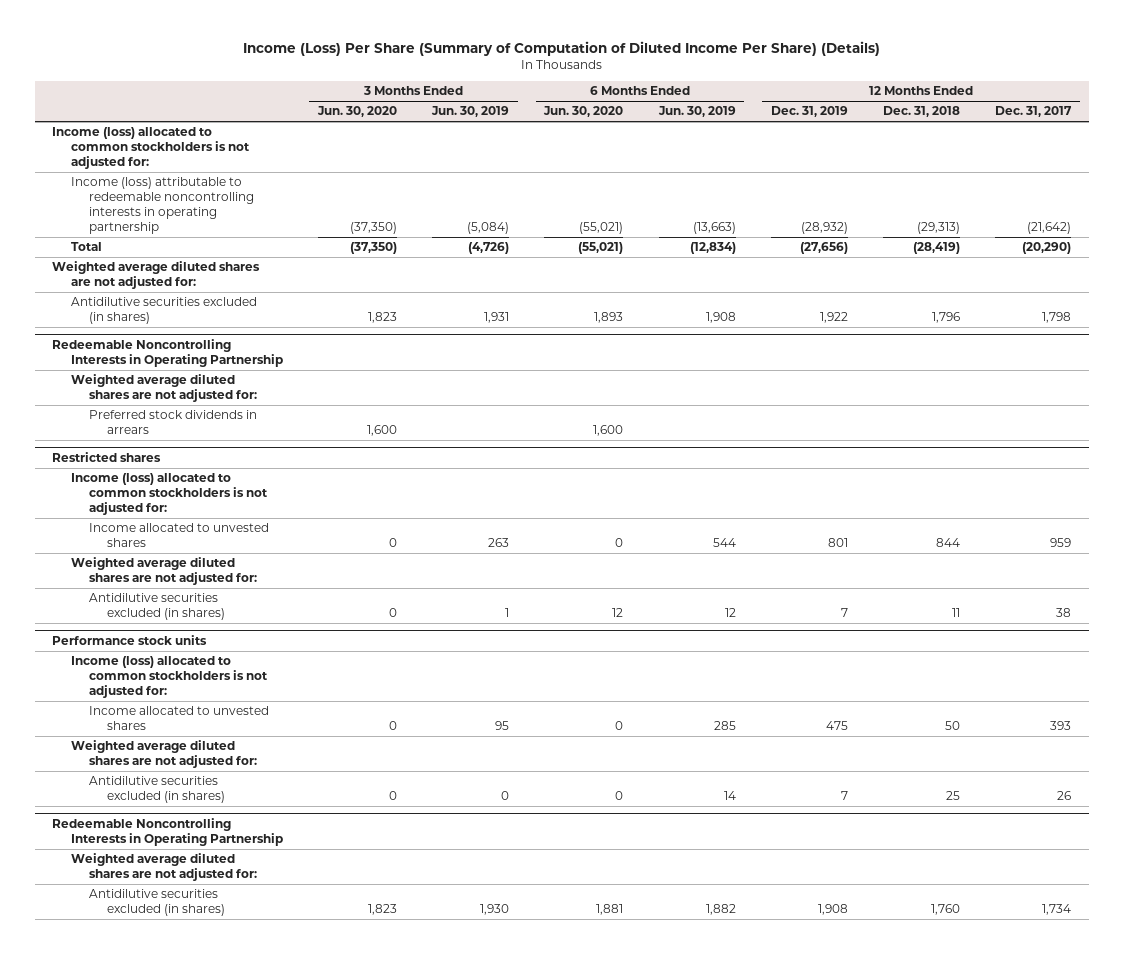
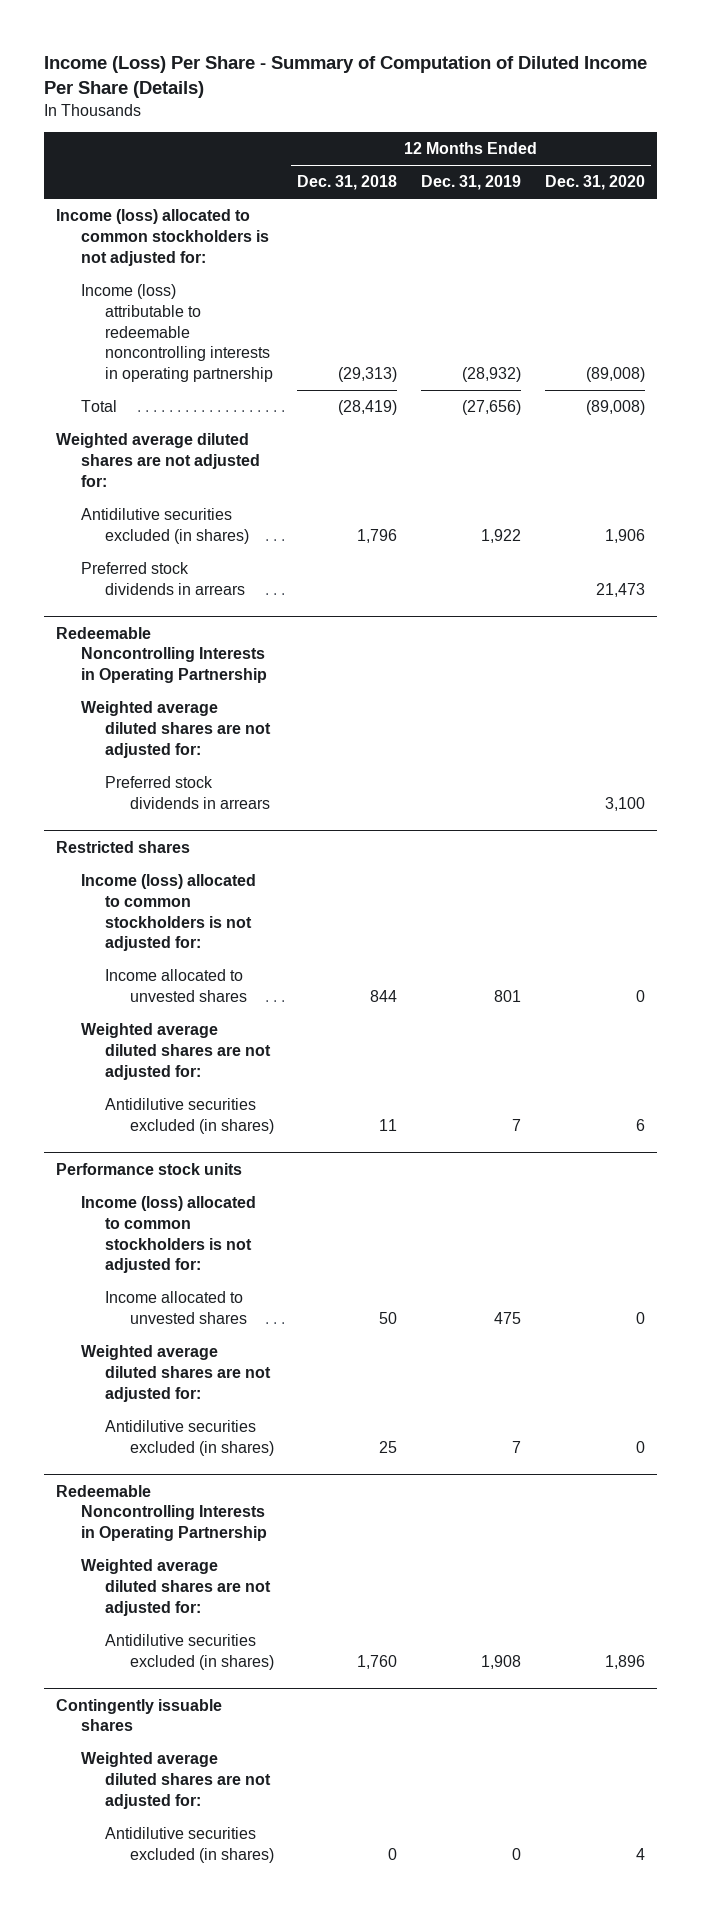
- Income (Loss) Per Share (Summary of Computation of Diluted Income Per Share) (Details)
+ Income (Loss) Per Share - Summary of Computation of Diluted Income Per Share (Details)
- | 3 Months Ended Jun. 30, 2020 | 3 Months Ended Jun. 30, 2019 | 6 Months Ended Jun. 30, 2020 | 6 Months Ended Jun. 30, 2019 | 12 Months Ended Dec. 31, 2019 | 12 Months Ended Dec. 31, 2018 | 12 Months Ended Dec. 31, 2017
+ | 12 Months Ended Dec. 31, 2018 | 12 Months Ended Dec. 31, 2019 | 12 Months Ended Dec. 31, 2020
+ Preferred stock dividends in arrears | | | 21,473
+ Contingently issuable shares
+ Weighted average diluted shares are not adjusted for:
+ Antidilutive securities excluded (in shares) | 0 | 0 | 4

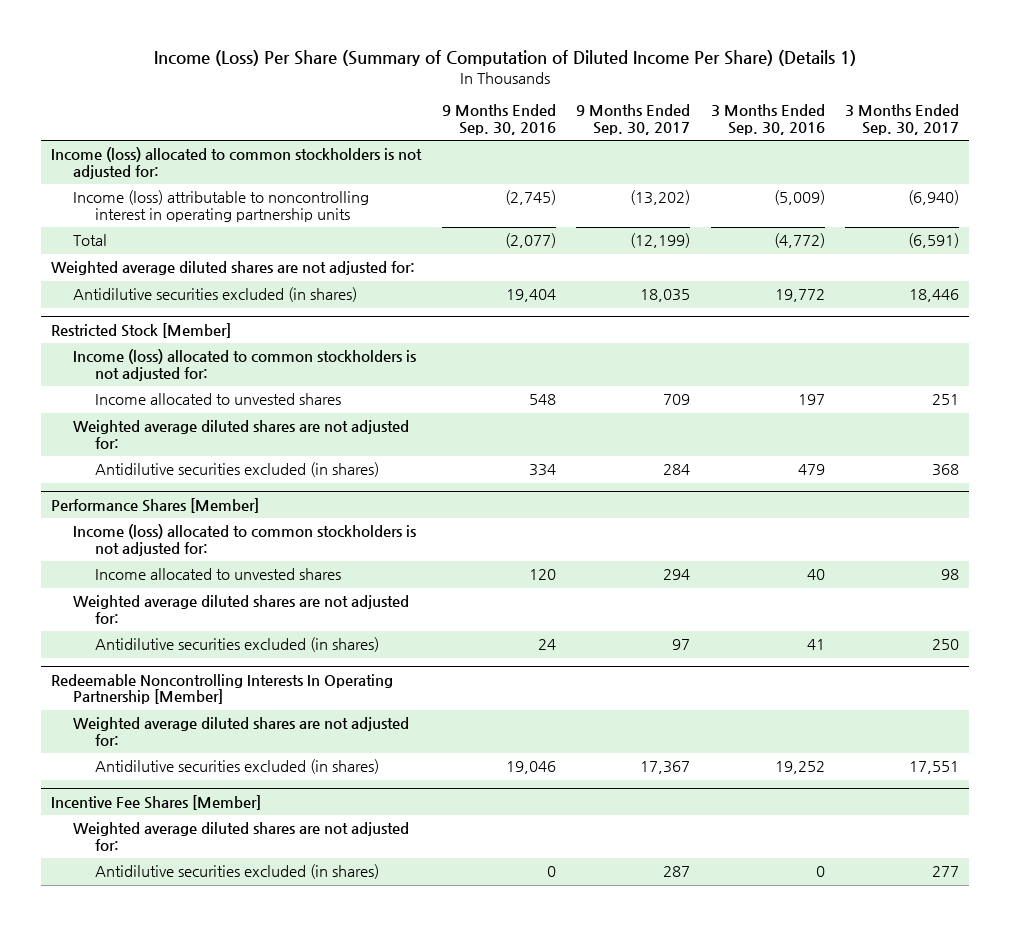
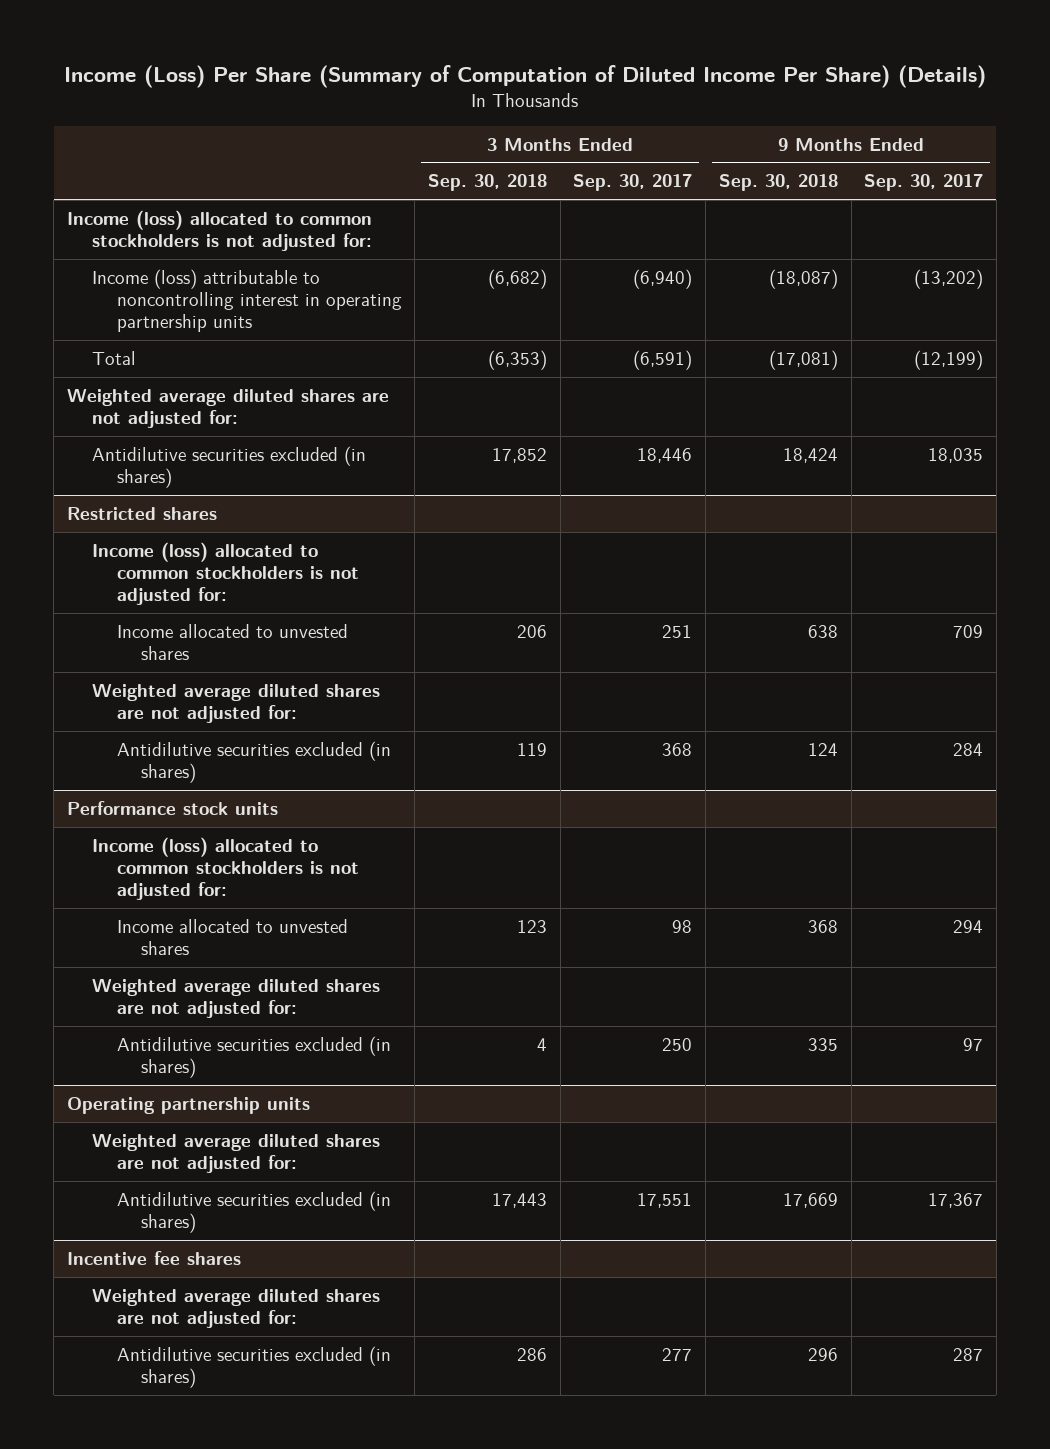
- Income (Loss) Per Share (Summary of Computation of Diluted Income Per Share) (Details 1)
+ Income (Loss) Per Share (Summary of Computation of Diluted Income Per Share) (Details)
- | 9 Months Ended Sep. 30, 2016 | 9 Months Ended Sep. 30, 2017 | 3 Months Ended Sep. 30, 2016 | 3 Months Ended Sep. 30, 2017
+ | 3 Months Ended Sep. 30, 2018 | 3 Months Ended Sep. 30, 2017 | 9 Months Ended Sep. 30, 2018 | 9 Months Ended Sep. 30, 2017
- Restricted Stock [Member]
+ Restricted shares
- Performance Shares [Member]
+ Performance stock units
- Redeemable Noncontrolling Interests In Operating Partnership [Member]
+ Operating partnership units
- Incentive Fee Shares [Member]
+ Incentive fee shares

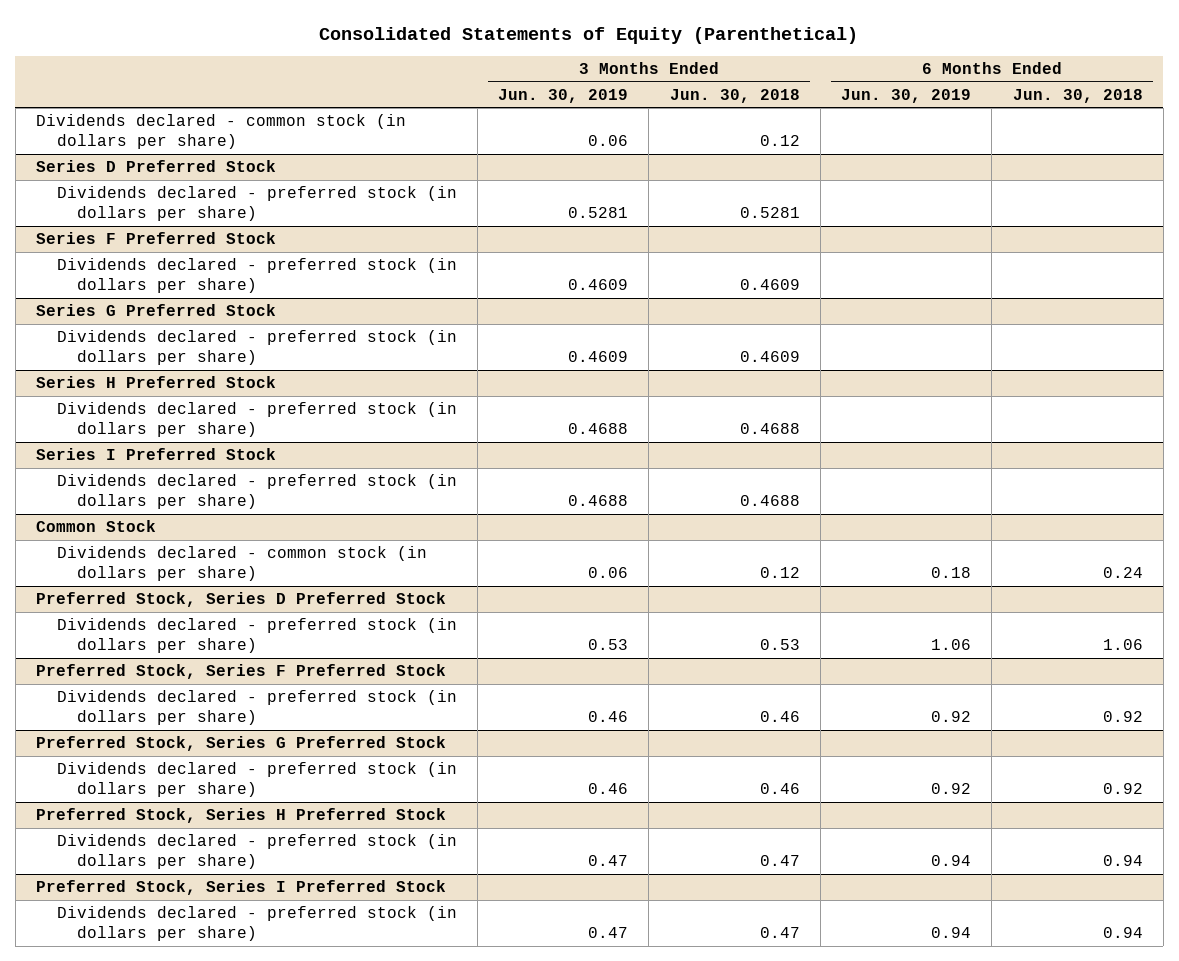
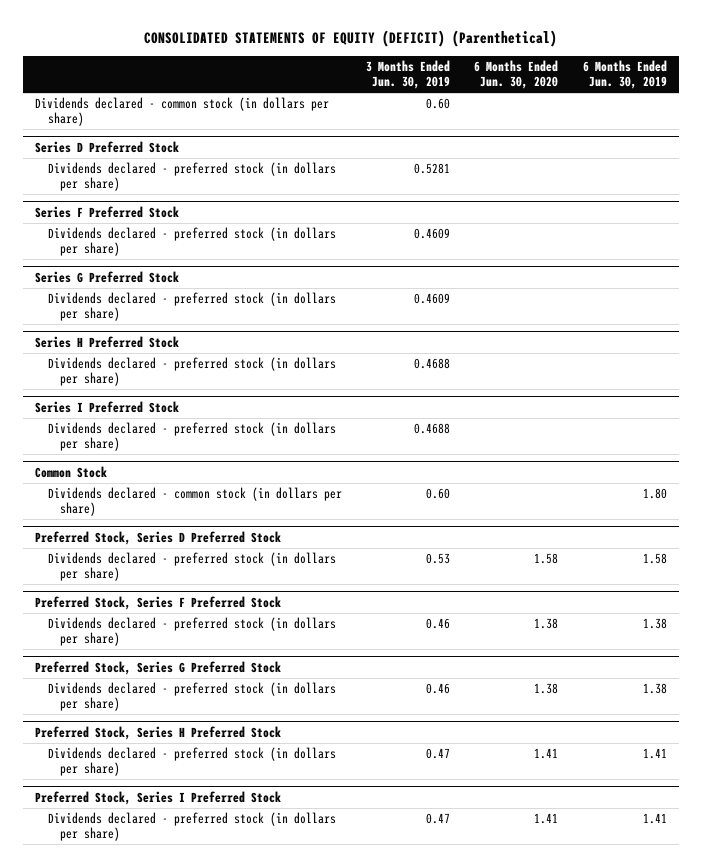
- Consolidated Statements of Equity (Parenthetical)
+ CONSOLIDATED STATEMENTS OF EQUITY (DEFICIT) (Parenthetical)
- | 3 Months Ended Jun. 30, 2019 | 3 Months Ended Jun. 30, 2018 | 6 Months Ended Jun. 30, 2019 | 6 Months Ended Jun. 30, 2018
+ | 3 Months Ended Jun. 30, 2019 | 6 Months Ended Jun. 30, 2020 | 6 Months Ended Jun. 30, 2019
- Dividends declared - common stock (in dollars per share) | 0.06 | 0.12 | |
+ Dividends declared - common stock (in dollars per share) | 0.60 | |
@ Common Stock
- Dividends declared - common stock (in dollars per share) | 0.06 | 0.12 | 0.18 | 0.24
+ Dividends declared - common stock (in dollars per share) | 0.60 | | 1.80
@ Preferred Stock, Series D Preferred Stock
- Dividends declared - preferred stock (in dollars per share) | 0.53 | 0.53 | 1.06 | 1.06
+ Dividends declared - preferred stock (in dollars per share) | 0.53 | 1.58 | 1.58
@ Preferred Stock, Series F Preferred Stock
- Dividends declared - preferred stock (in dollars per share) | 0.46 | 0.46 | 0.92 | 0.92
+ Dividends declared - preferred stock (in dollars per share) | 0.46 | 1.38 | 1.38
@ Preferred Stock, Series G Preferred Stock
- Dividends declared - preferred stock (in dollars per share) | 0.46 | 0.46 | 0.92 | 0.92
+ Dividends declared - preferred stock (in dollars per share) | 0.46 | 1.38 | 1.38
@ Preferred Stock, Series H Preferred Stock
- Dividends declared - preferred stock (in dollars per share) | 0.47 | 0.47 | 0.94 | 0.94
+ Dividends declared - preferred stock (in dollars per share) | 0.47 | 1.41 | 1.41
@ Preferred Stock, Series I Preferred Stock
- Dividends declared - preferred stock (in dollars per share) | 0.47 | 0.47 | 0.94 | 0.94
+ Dividends declared - preferred stock (in dollars per share) | 0.47 | 1.41 | 1.41

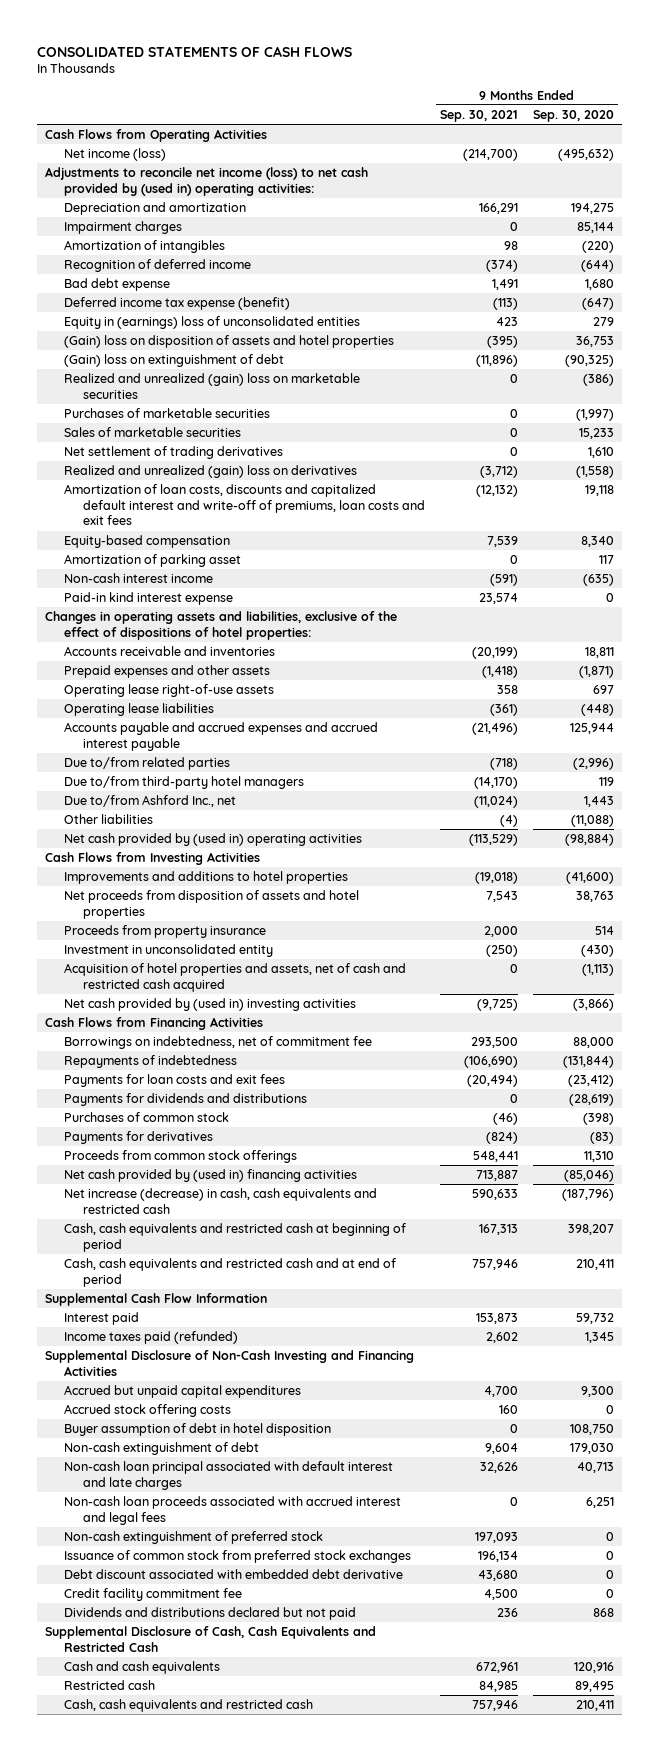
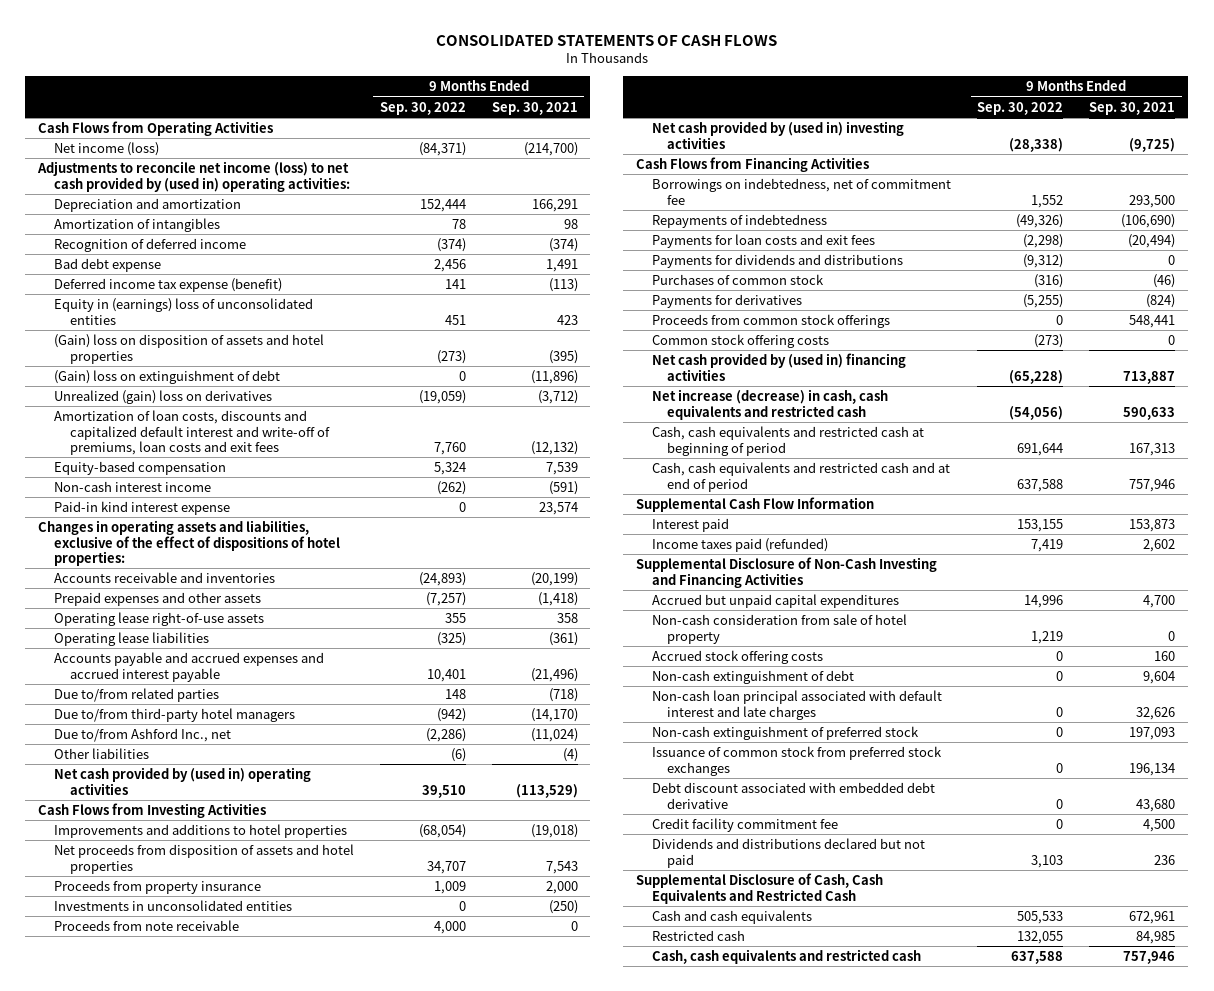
- | 9 Months Ended Sep. 30, 2021 | 9 Months Ended Sep. 30, 2020
+ | 9 Months Ended Sep. 30, 2022 | 9 Months Ended Sep. 30, 2021
- Impairment charges | 0 | 85,144
- Realized and unrealized (gain) loss on marketable securities | 0 | (386)
- Purchases of marketable securities | 0 | (1,997)
- Sales of marketable securities | 0 | 15,233
- Net settlement of trading derivatives | 0 | 1,610
- Realized and unrealized (gain) loss on derivatives | (3,712) | (1,558)
+ Unrealized (gain) loss on derivatives | (19,059) | (3,712)
- Amortization of parking asset | 0 | 117
- Investment in unconsolidated entity | (250) | (430)
- Acquisition of hotel properties and assets, net of cash and restricted cash acquired | 0 | (1,113)
+ Investments in unconsolidated entities | 0 | (250)
+ Proceeds from note receivable | 4,000 | 0
+ Common stock offering costs | (273) | 0
+ Non-cash consideration from sale of hotel property | 1,219 | 0
- Buyer assumption of debt in hotel disposition | 0 | 108,750
- Non-cash loan proceeds associated with accrued interest and legal fees | 0 | 6,251

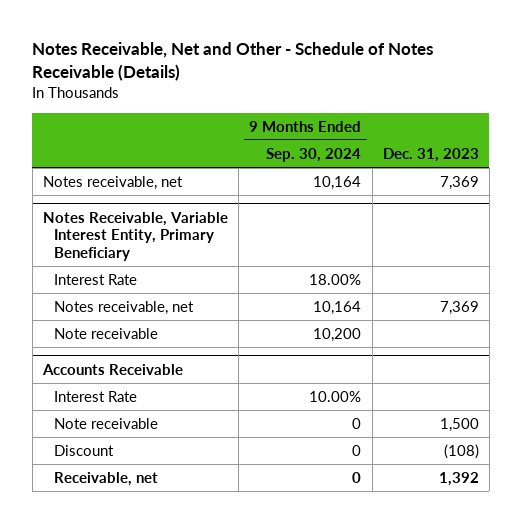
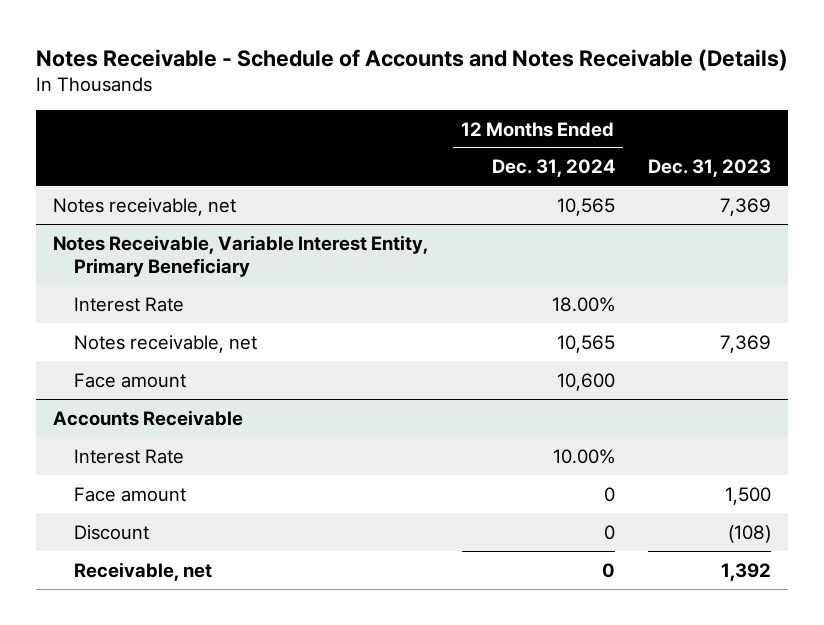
- Notes Receivable, Net and Other - Schedule of Notes Receivable (Details)
+ Notes Receivable - Schedule of Accounts and Notes Receivable (Details)
- | 9 Months Ended Sep. 30, 2024 | Dec. 31, 2023
+ | 12 Months Ended Dec. 31, 2024 | Dec. 31, 2023
@ Notes Receivable, Variable Interest Entity, Primary Beneficiary
- Note receivable | 10,200 |
+ Face amount | 10,600 |
@ Accounts Receivable
- Note receivable | 0 | 1,500
+ Face amount | 0 | 1,500

